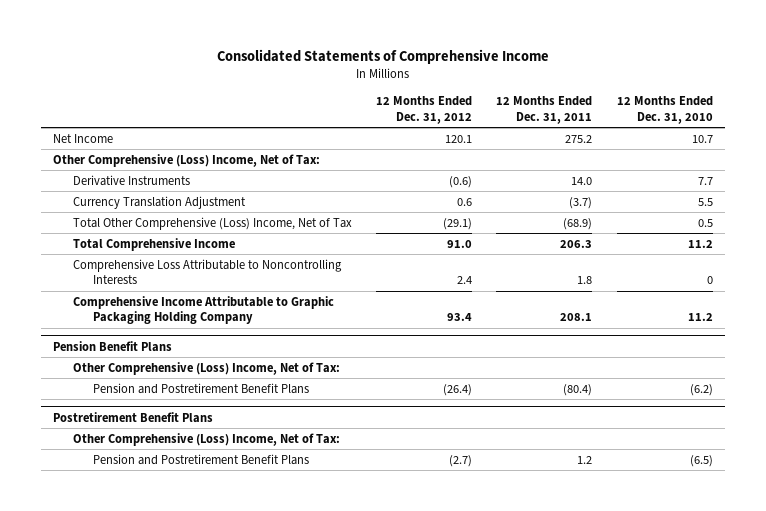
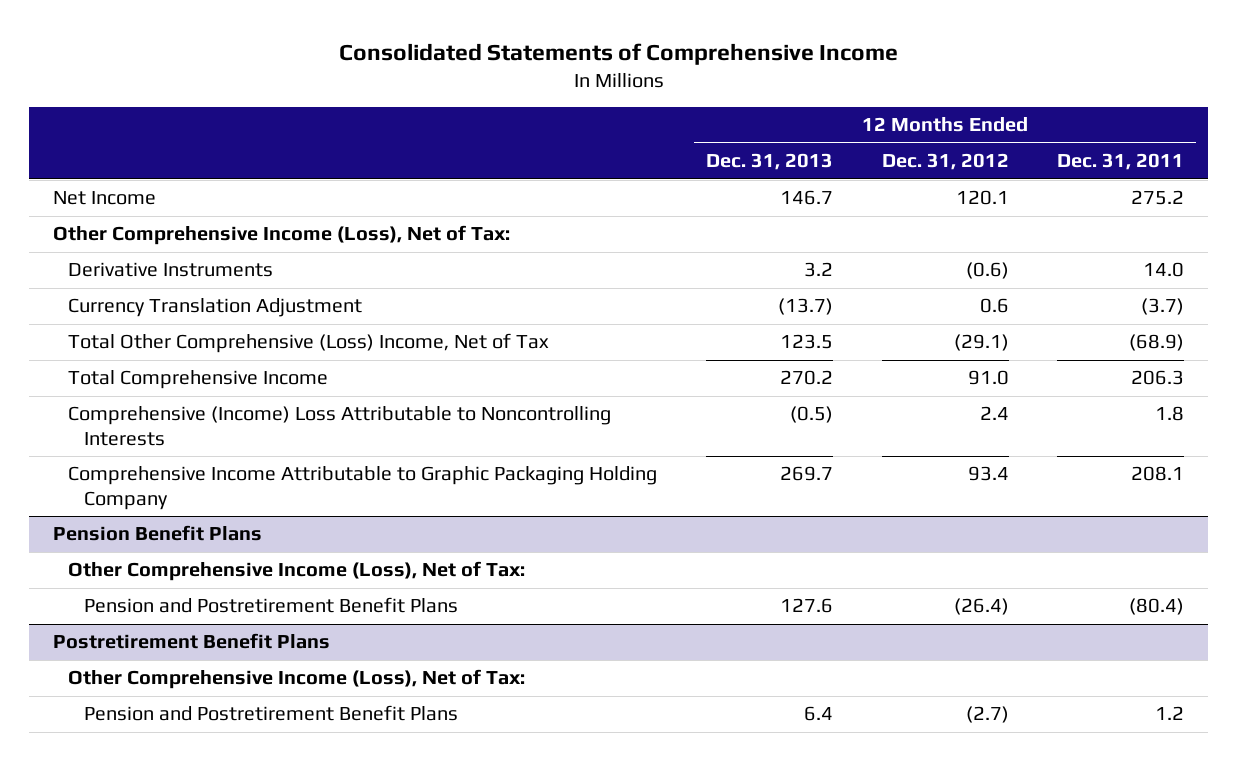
- | 12 Months Ended Dec. 31, 2012 | 12 Months Ended Dec. 31, 2011 | 12 Months Ended Dec. 31, 2010
+ | 12 Months Ended Dec. 31, 2013 | 12 Months Ended Dec. 31, 2012 | 12 Months Ended Dec. 31, 2011
- Other Comprehensive (Loss) Income, Net of Tax:
+ Other Comprehensive Income (Loss), Net of Tax:
- Comprehensive Loss Attributable to Noncontrolling Interests | 2.4 | 1.8 | 0
+ Comprehensive (Income) Loss Attributable to Noncontrolling Interests | (0.5) | 2.4 | 1.8
@ Pension Benefit Plans
- Other Comprehensive (Loss) Income, Net of Tax:
+ Other Comprehensive Income (Loss), Net of Tax:
@ Postretirement Benefit Plans
- Other Comprehensive (Loss) Income, Net of Tax:
+ Other Comprehensive Income (Loss), Net of Tax:

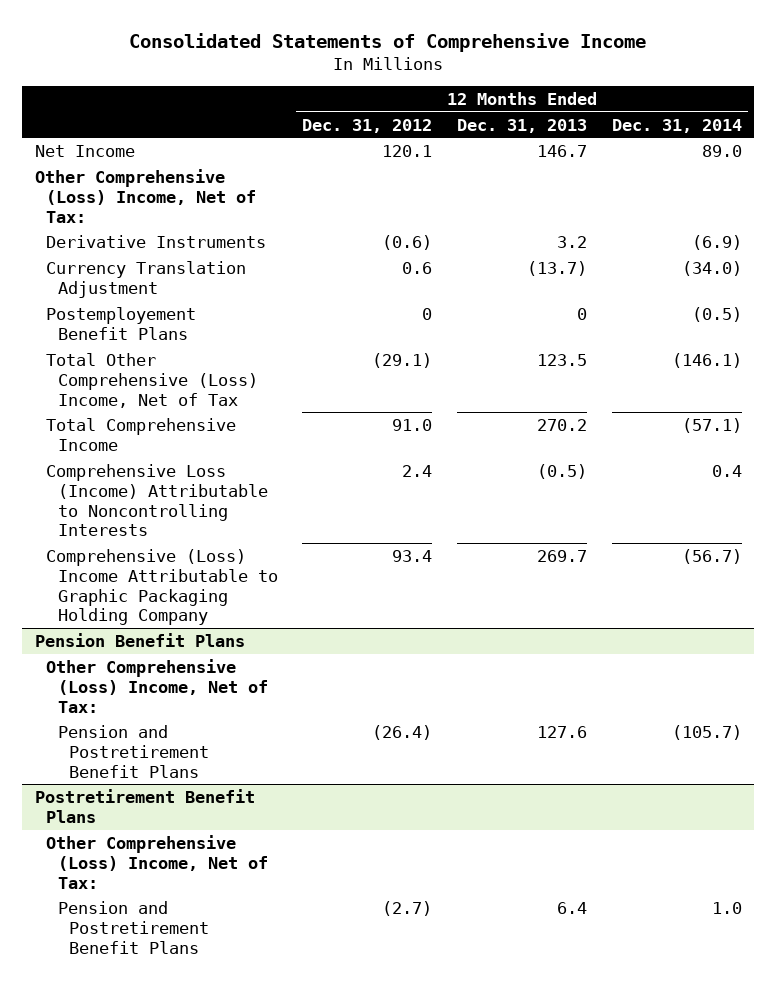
- | 12 Months Ended Dec. 31, 2013 | 12 Months Ended Dec. 31, 2012 | 12 Months Ended Dec. 31, 2011
+ | 12 Months Ended Dec. 31, 2012 | 12 Months Ended Dec. 31, 2013 | 12 Months Ended Dec. 31, 2014
- Other Comprehensive Income (Loss), Net of Tax:
+ Other Comprehensive (Loss) Income, Net of Tax:
+ Postemployement Benefit Plans | 0 | 0 | (0.5)
- Comprehensive (Income) Loss Attributable to Noncontrolling Interests | (0.5) | 2.4 | 1.8
- Comprehensive Income Attributable to Graphic Packaging Holding Company | 269.7 | 93.4 | 208.1
+ Comprehensive Loss (Income) Attributable to Noncontrolling Interests | 2.4 | (0.5) | 0.4
+ Comprehensive (Loss) Income Attributable to Graphic Packaging Holding Company | 93.4 | 269.7 | (56.7)
@ Pension Benefit Plans
- Other Comprehensive Income (Loss), Net of Tax:
+ Other Comprehensive (Loss) Income, Net of Tax:
@ Postretirement Benefit Plans
- Other Comprehensive Income (Loss), Net of Tax:
+ Other Comprehensive (Loss) Income, Net of Tax:

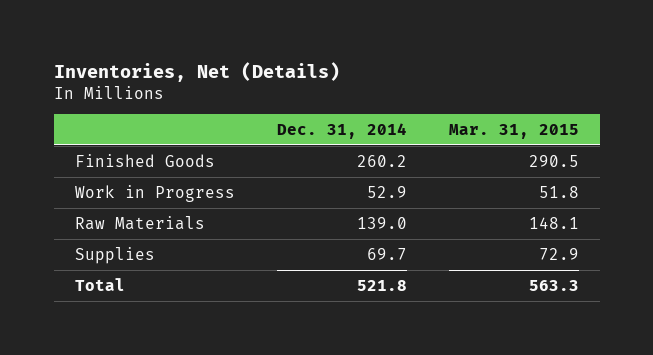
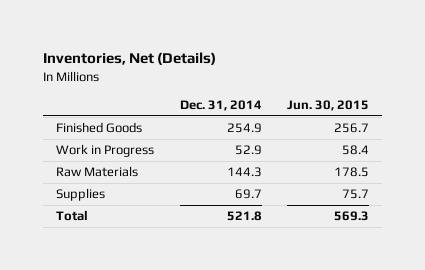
- | Dec. 31, 2014 | Mar. 31, 2015
+ | Dec. 31, 2014 | Jun. 30, 2015
- Finished Goods | 260.2 | 290.5
+ Finished Goods | 254.9 | 256.7
- Raw Materials | 139.0 | 148.1
+ Raw Materials | 144.3 | 178.5

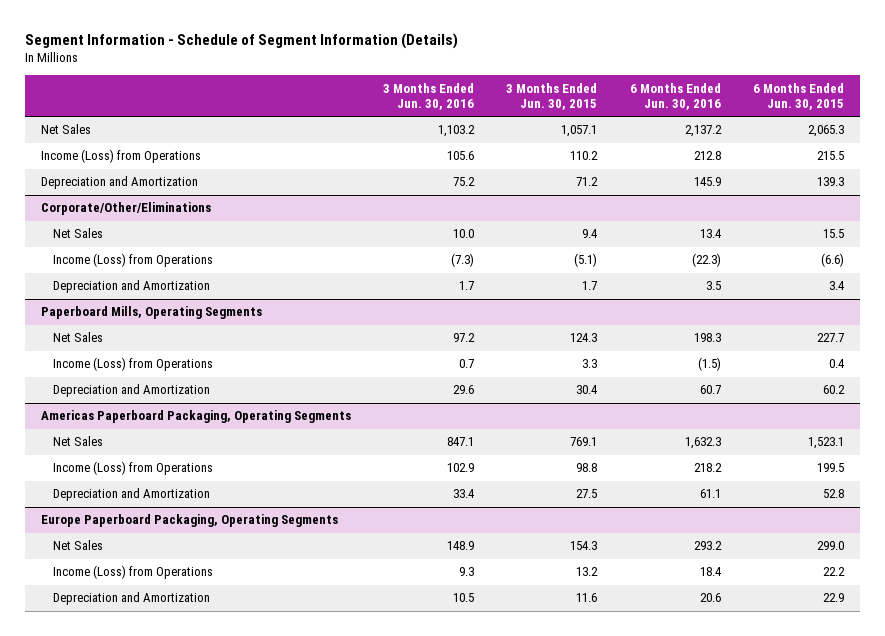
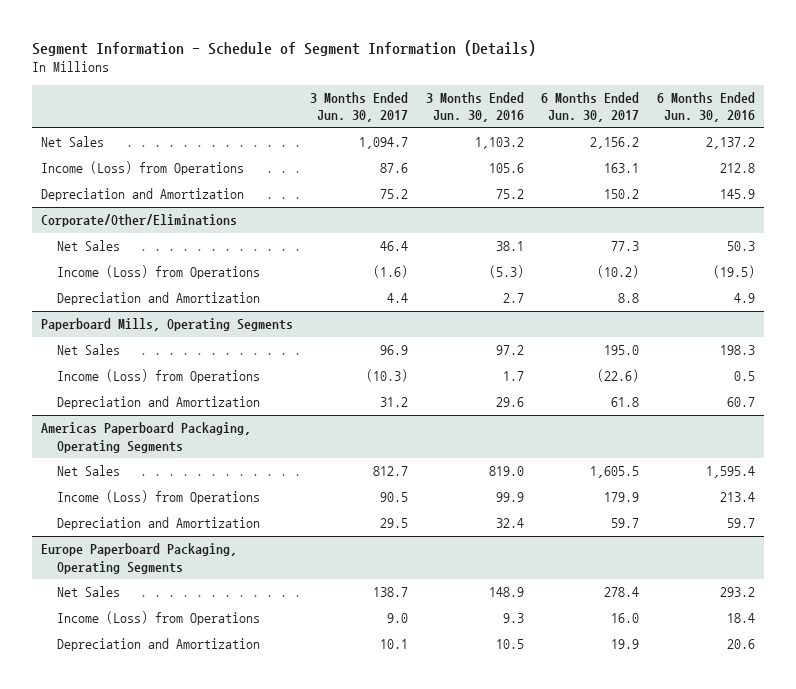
- | 3 Months Ended Jun. 30, 2016 | 3 Months Ended Jun. 30, 2015 | 6 Months Ended Jun. 30, 2016 | 6 Months Ended Jun. 30, 2015
+ | 3 Months Ended Jun. 30, 2017 | 3 Months Ended Jun. 30, 2016 | 6 Months Ended Jun. 30, 2017 | 6 Months Ended Jun. 30, 2016
@ Corporate/Other/Eliminations
- Net Sales | 10.0 | 9.4 | 13.4 | 15.5
- Income (Loss) from Operations | (7.3) | (5.1) | (22.3) | (6.6)
- Depreciation and Amortization | 1.7 | 1.7 | 3.5 | 3.4
+ Net Sales | 46.4 | 38.1 | 77.3 | 50.3
+ Income (Loss) from Operations | (1.6) | (5.3) | (10.2) | (19.5)
+ Depreciation and Amortization | 4.4 | 2.7 | 8.8 | 4.9
@ Paperboard Mills, Operating Segments
- Income (Loss) from Operations | 0.7 | 3.3 | (1.5) | 0.4
+ Income (Loss) from Operations | (10.3) | 1.7 | (22.6) | 0.5
@ Americas Paperboard Packaging, Operating Segments
- Net Sales | 847.1 | 769.1 | 1,632.3 | 1,523.1
- Income (Loss) from Operations | 102.9 | 98.8 | 218.2 | 199.5
- Depreciation and Amortization | 33.4 | 27.5 | 61.1 | 52.8
+ Net Sales | 812.7 | 819.0 | 1,605.5 | 1,595.4
+ Income (Loss) from Operations | 90.5 | 99.9 | 179.9 | 213.4
+ Depreciation and Amortization | 29.5 | 32.4 | 59.7 | 59.7

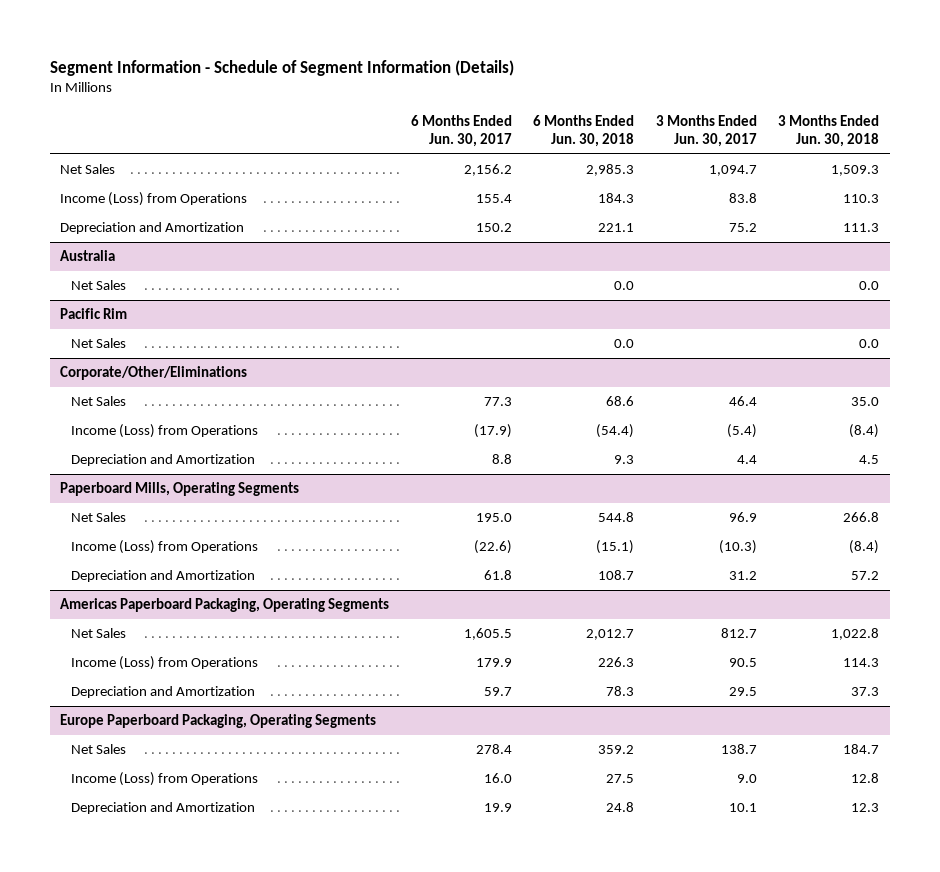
- | 3 Months Ended Jun. 30, 2017 | 3 Months Ended Jun. 30, 2016 | 6 Months Ended Jun. 30, 2017 | 6 Months Ended Jun. 30, 2016
+ | 6 Months Ended Jun. 30, 2017 | 6 Months Ended Jun. 30, 2018 | 3 Months Ended Jun. 30, 2017 | 3 Months Ended Jun. 30, 2018
- Income (Loss) from Operations | 87.6 | 105.6 | 163.1 | 212.8
+ Income (Loss) from Operations | 155.4 | 184.3 | 83.8 | 110.3
+ Australia
+ Net Sales | | 0.0 | | 0.0
+ Pacific Rim
+ Net Sales | | 0.0 | | 0.0
@ Corporate/Other/Eliminations
- Income (Loss) from Operations | (1.6) | (5.3) | (10.2) | (19.5)
+ Income (Loss) from Operations | (17.9) | (54.4) | (5.4) | (8.4)

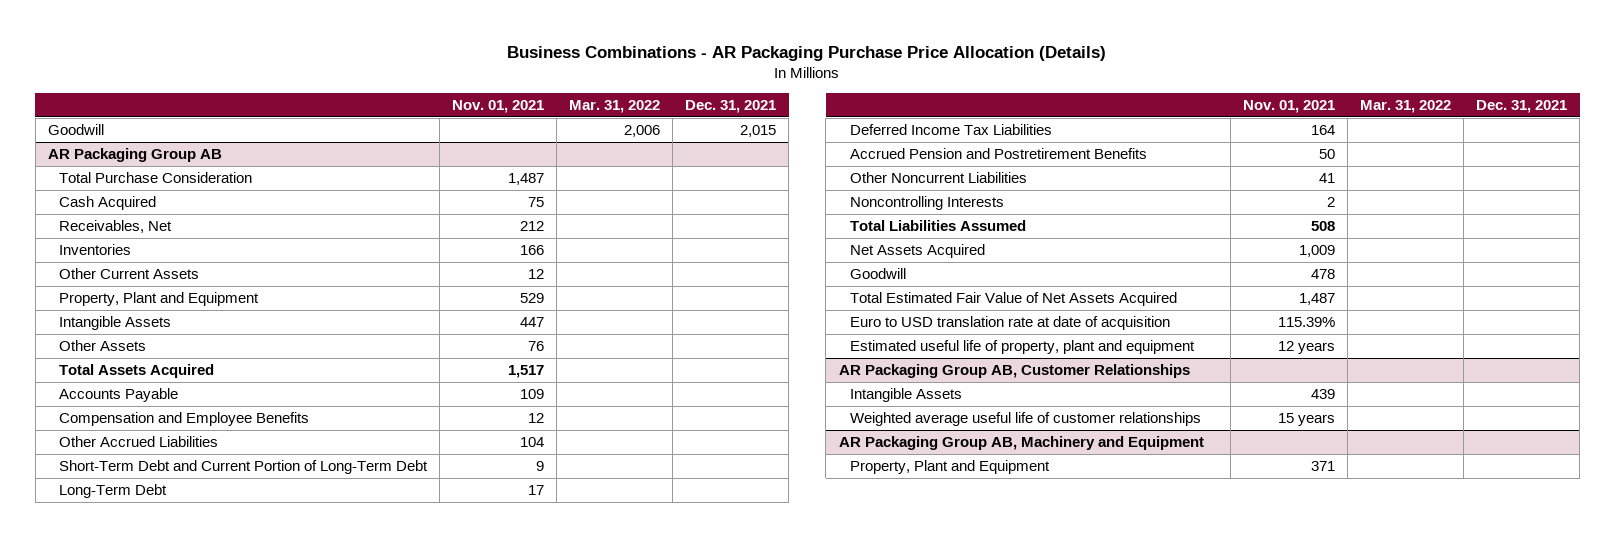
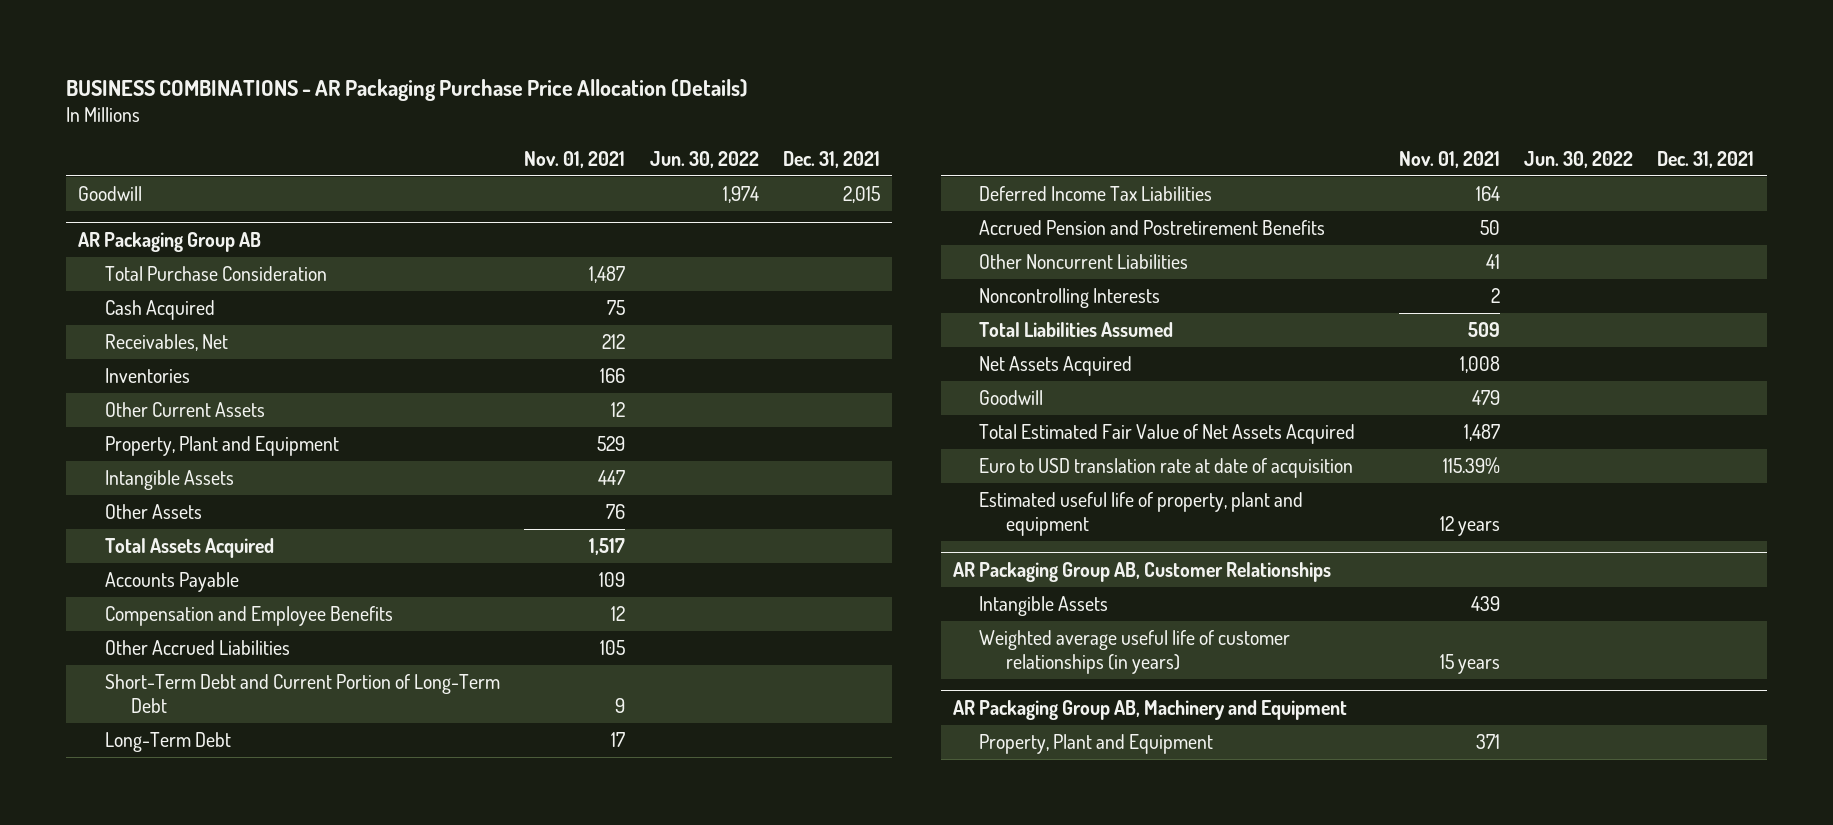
- Business Combinations - AR Packaging Purchase Price Allocation (Details)
+ BUSINESS COMBINATIONS - AR Packaging Purchase Price Allocation (Details)
- | Nov. 01, 2021 | Mar. 31, 2022 | Dec. 31, 2021
+ | Nov. 01, 2021 | Jun. 30, 2022 | Dec. 31, 2021
@ AR Packaging Group AB
- Other Accrued Liabilities | 104 | |
+ Other Accrued Liabilities | 105 | |
- Total Liabilities Assumed | 508 | |
- Net Assets Acquired | 1,009 | |
- Goodwill | 478 | |
+ Total Liabilities Assumed | 509 | |
+ Net Assets Acquired | 1,008 | |
+ Goodwill | 479 | |
@ AR Packaging Group AB, Customer Relationships
- Weighted average useful life of customer relationships | 15 years | |
+ Weighted average useful life of customer relationships (in years) | 15 years | |

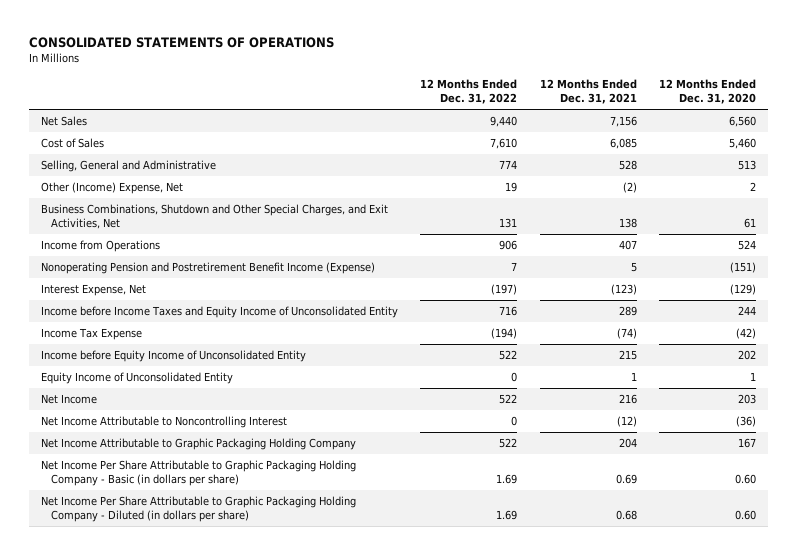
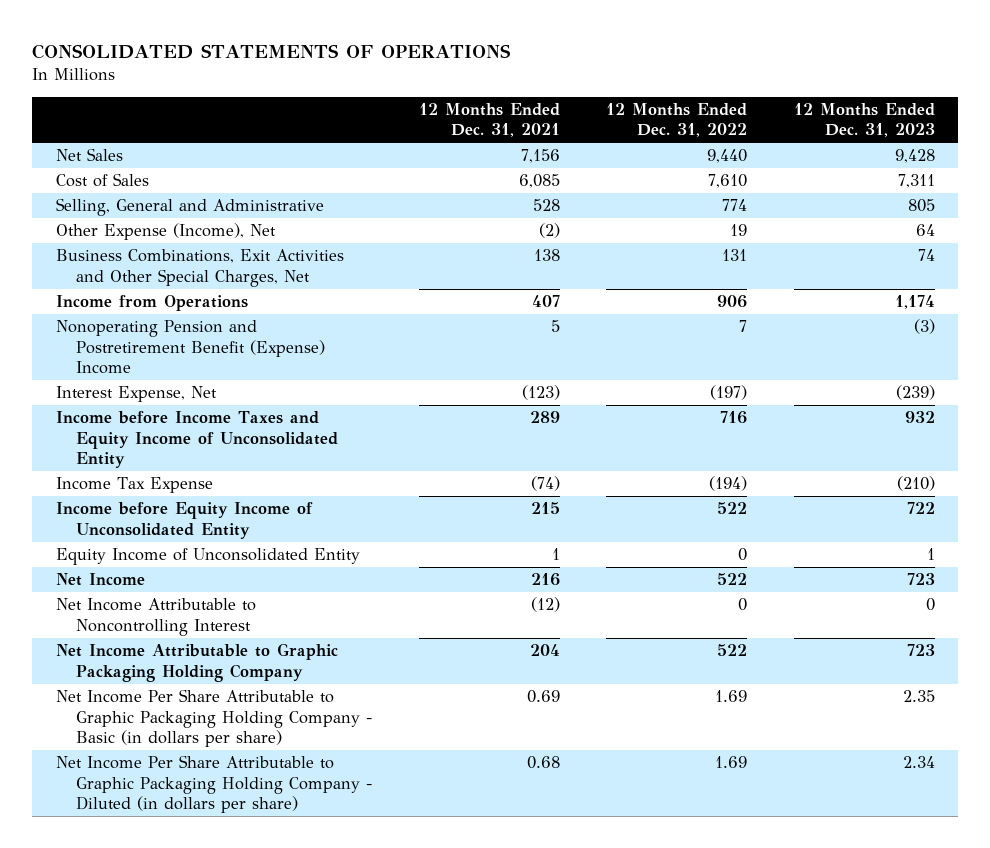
- | 12 Months Ended Dec. 31, 2022 | 12 Months Ended Dec. 31, 2021 | 12 Months Ended Dec. 31, 2020
+ | 12 Months Ended Dec. 31, 2021 | 12 Months Ended Dec. 31, 2022 | 12 Months Ended Dec. 31, 2023
- Other (Income) Expense, Net | 19 | (2) | 2
- Business Combinations, Shutdown and Other Special Charges, and Exit Activities, Net | 131 | 138 | 61
+ Other Expense (Income), Net | (2) | 19 | 64
+ Business Combinations, Exit Activities and Other Special Charges, Net | 138 | 131 | 74
- Nonoperating Pension and Postretirement Benefit Income (Expense) | 7 | 5 | (151)
+ Nonoperating Pension and Postretirement Benefit (Expense) Income | 5 | 7 | (3)

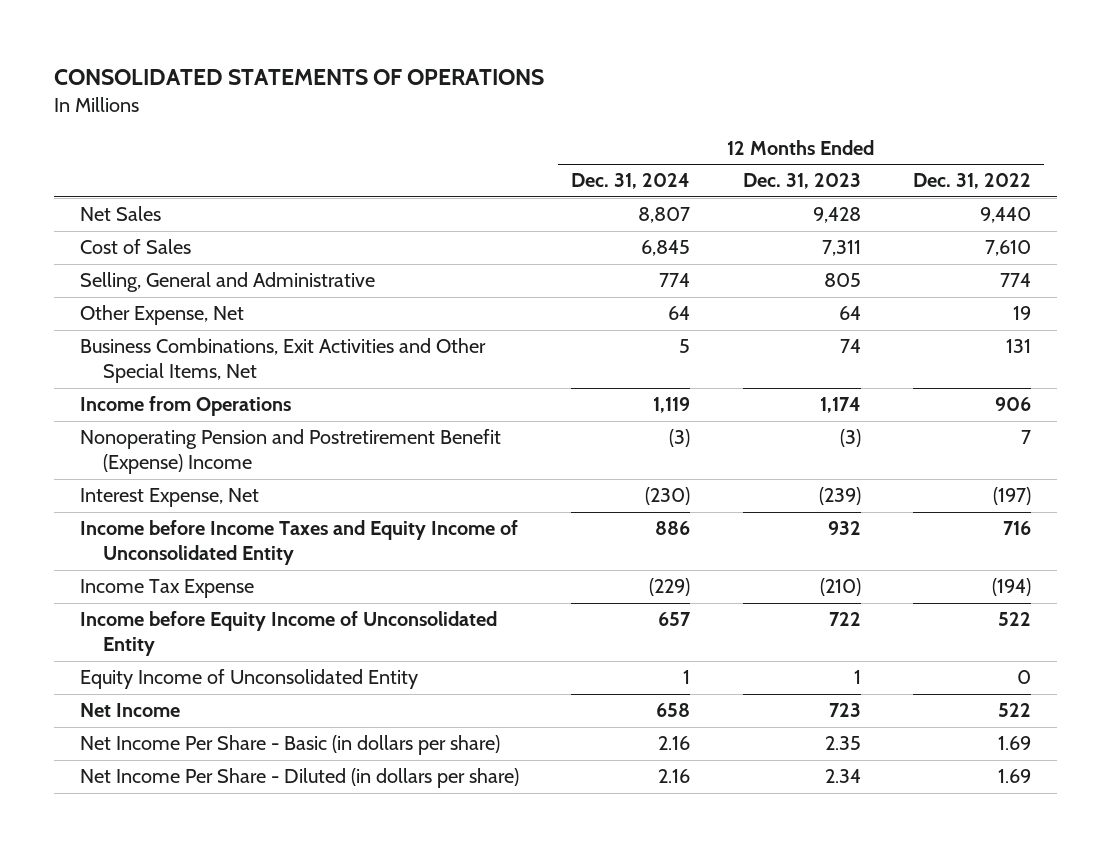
- | 12 Months Ended Dec. 31, 2021 | 12 Months Ended Dec. 31, 2022 | 12 Months Ended Dec. 31, 2023
+ | 12 Months Ended Dec. 31, 2024 | 12 Months Ended Dec. 31, 2023 | 12 Months Ended Dec. 31, 2022
- Other Expense (Income), Net | (2) | 19 | 64
- Business Combinations, Exit Activities and Other Special Charges, Net | 138 | 131 | 74
+ Other Expense, Net | 64 | 64 | 19
+ Business Combinations, Exit Activities and Other Special Items, Net | 5 | 74 | 131
- Net Income Attributable to Noncontrolling Interest | (12) | 0 | 0
- Net Income Attributable to Graphic Packaging Holding Company | 204 | 522 | 723
- Net Income Per Share Attributable to Graphic Packaging Holding Company - Basic (in dollars per share) | 0.69 | 1.69 | 2.35
- Net Income Per Share Attributable to Graphic Packaging Holding Company - Diluted (in dollars per share) | 0.68 | 1.69 | 2.34
+ Net Income Per Share - Basic (in dollars per share) | 2.16 | 2.35 | 1.69
+ Net Income Per Share - Diluted (in dollars per share) | 2.16 | 2.34 | 1.69

